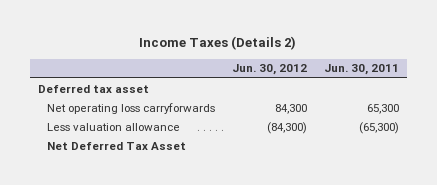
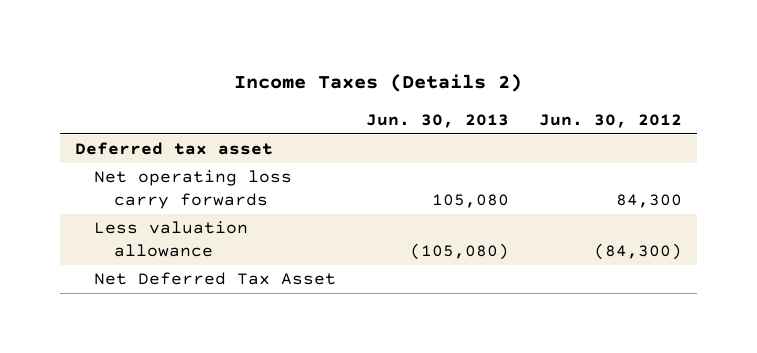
- | Jun. 30, 2012 | Jun. 30, 2011
+ | Jun. 30, 2013 | Jun. 30, 2012
- Net operating loss carryforwards | 84,300 | 65,300
+ Net operating loss carry forwards | 105,080 | 84,300

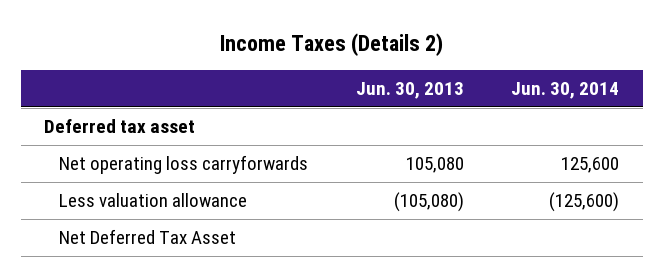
- | Jun. 30, 2013 | Jun. 30, 2012
+ | Jun. 30, 2013 | Jun. 30, 2014
- Net operating loss carry forwards | 105,080 | 84,300
+ Net operating loss carryforwards | 105,080 | 125,600

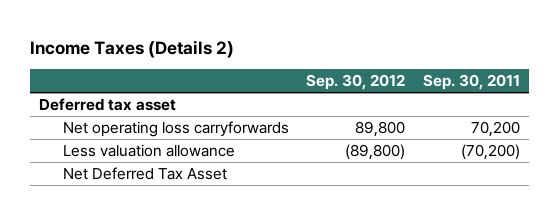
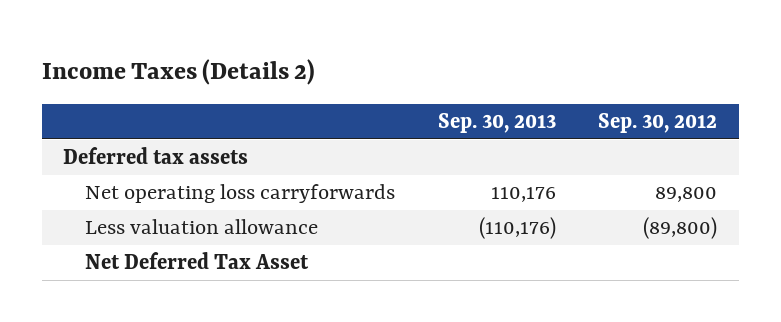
- | Sep. 30, 2012 | Sep. 30, 2011
+ | Sep. 30, 2013 | Sep. 30, 2012
- Deferred tax asset
+ Deferred tax assets

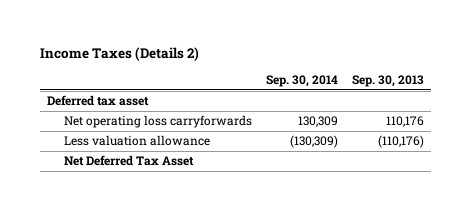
- | Sep. 30, 2013 | Sep. 30, 2012
+ | Sep. 30, 2014 | Sep. 30, 2013
- Deferred tax assets
+ Deferred tax asset

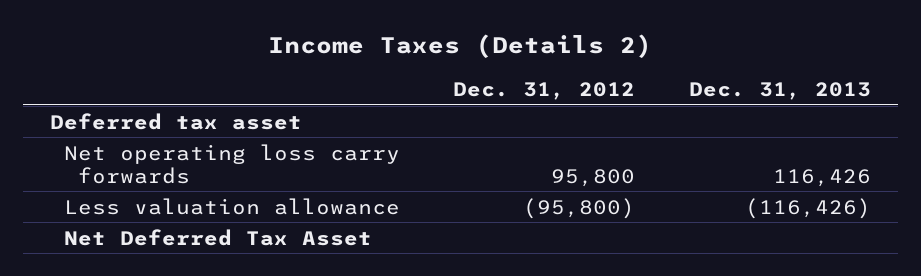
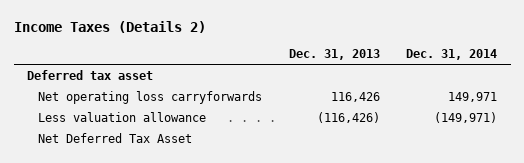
- | Dec. 31, 2012 | Dec. 31, 2013
+ | Dec. 31, 2013 | Dec. 31, 2014
- Net operating loss carry forwards | 95,800 | 116,426
+ Net operating loss carryforwards | 116,426 | 149,971

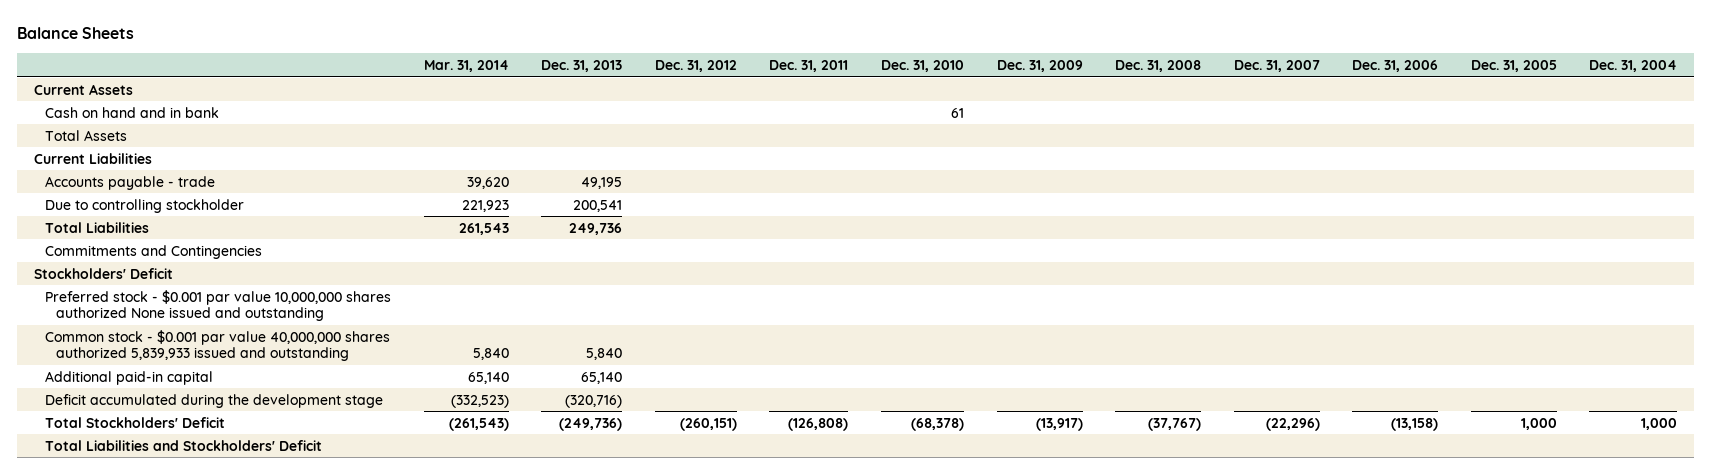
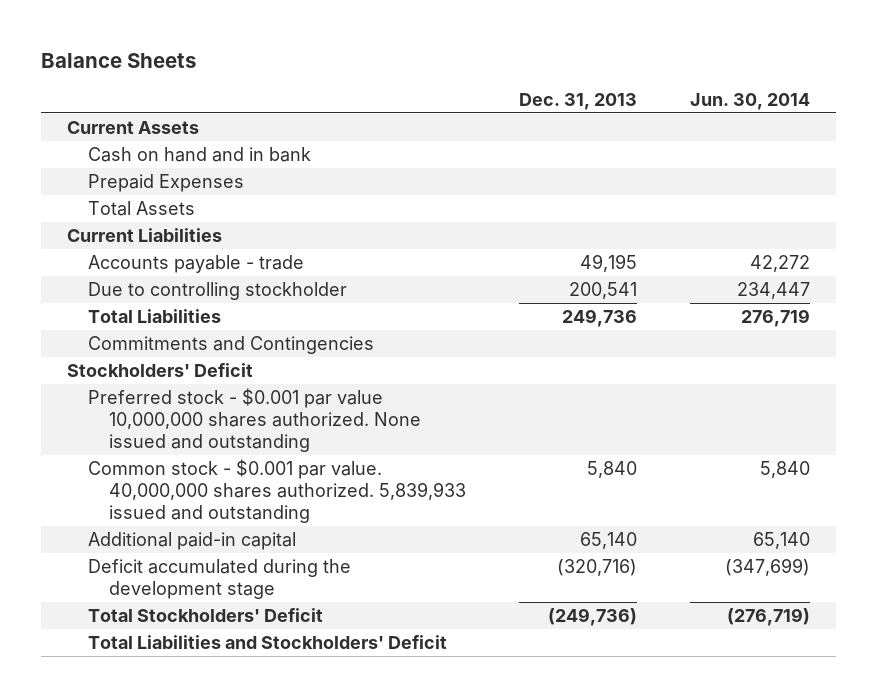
- | Mar. 31, 2014 | Dec. 31, 2013 | Dec. 31, 2012 | Dec. 31, 2011 | Dec. 31, 2010 | Dec. 31, 2009 | Dec. 31, 2008 | Dec. 31, 2007 | Dec. 31, 2006 | Dec. 31, 2005 | Dec. 31, 2004
+ | Dec. 31, 2013 | Jun. 30, 2014
+ Prepaid Expenses
- Preferred stock - $0.001 par value 10,000,000 shares authorized None issued and outstanding
- Common stock - $0.001 par value 40,000,000 shares authorized 5,839,933 issued and outstanding | 5,840 | 5,840 | | | | | | | | |
+ Preferred stock - $0.001 par value 10,000,000 shares authorized. None issued and outstanding
+ Common stock - $0.001 par value. 40,000,000 shares authorized. 5,839,933 issued and outstanding | 5,840 | 5,840

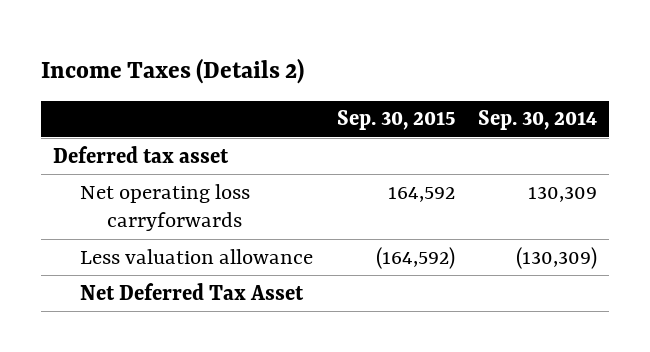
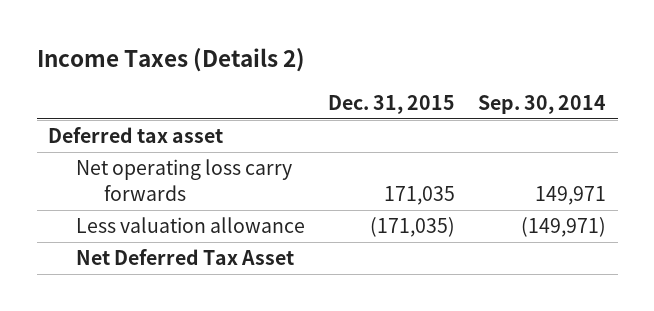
- | Sep. 30, 2015 | Sep. 30, 2014
+ | Dec. 31, 2015 | Sep. 30, 2014
- Net operating loss carryforwards | 164,592 | 130,309
- Less valuation allowance | (164,592) | (130,309)
+ Net operating loss carry forwards | 171,035 | 149,971
+ Less valuation allowance | (171,035) | (149,971)

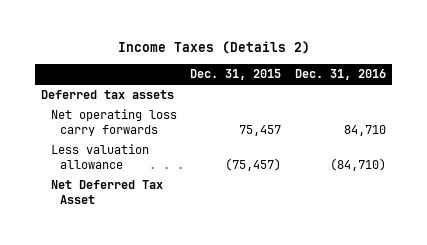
- | Dec. 31, 2015 | Sep. 30, 2014
+ | Dec. 31, 2015 | Dec. 31, 2016
- Deferred tax asset
- Net operating loss carry forwards | 171,035 | 149,971
- Less valuation allowance | (171,035) | (149,971)
+ Deferred tax assets
+ Net operating loss carry forwards | 75,457 | 84,710
+ Less valuation allowance | (75,457) | (84,710)

